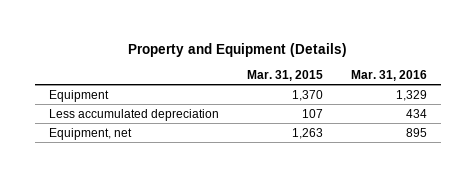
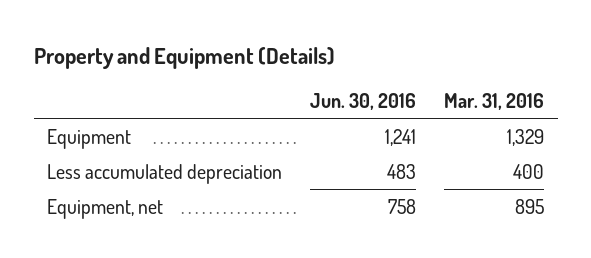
- | Mar. 31, 2015 | Mar. 31, 2016
+ | Jun. 30, 2016 | Mar. 31, 2016
- Less accumulated depreciation | 107 | 434
+ Less accumulated depreciation | 483 | 400

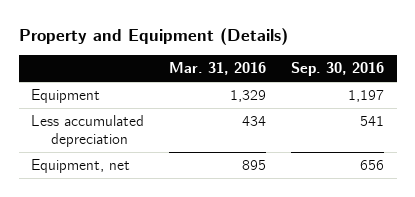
- | Jun. 30, 2016 | Mar. 31, 2016
+ | Mar. 31, 2016 | Sep. 30, 2016
- Less accumulated depreciation | 483 | 400
+ Less accumulated depreciation | 434 | 541

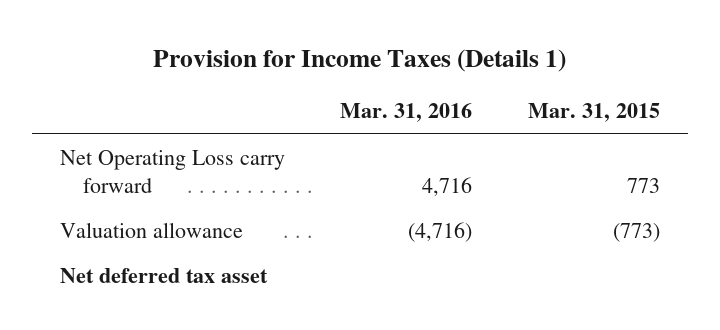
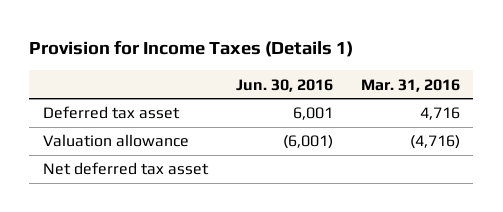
- | Mar. 31, 2016 | Mar. 31, 2015
+ | Jun. 30, 2016 | Mar. 31, 2016
- Net Operating Loss carry forward | 4,716 | 773
+ Deferred tax asset | 6,001 | 4,716

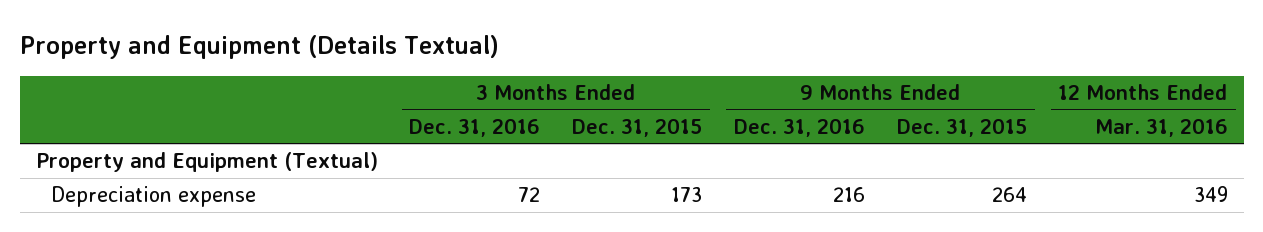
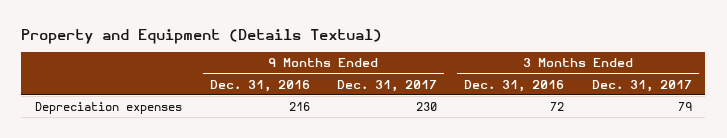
- | 3 Months Ended Dec. 31, 2016 | 3 Months Ended Dec. 31, 2015 | 9 Months Ended Dec. 31, 2016 | 9 Months Ended Dec. 31, 2015 | 12 Months Ended Mar. 31, 2016
+ | 9 Months Ended Dec. 31, 2016 | 9 Months Ended Dec. 31, 2017 | 3 Months Ended Dec. 31, 2016 | 3 Months Ended Dec. 31, 2017
- Property and Equipment (Textual)
- Depreciation expense | 72 | 173 | 216 | 264 | 349
+ Depreciation expenses | 216 | 230 | 72 | 79

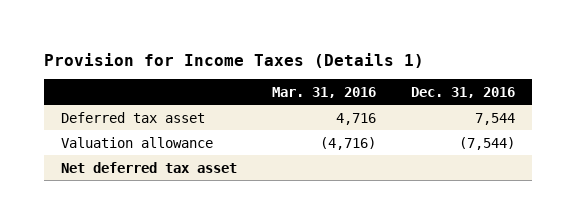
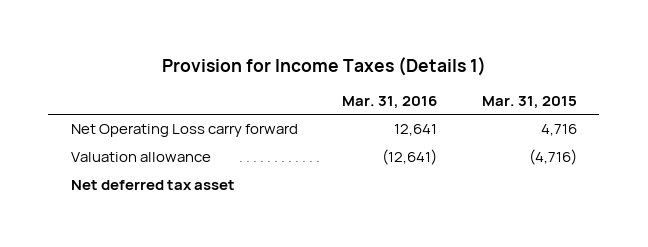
- | Mar. 31, 2016 | Dec. 31, 2016
+ | Mar. 31, 2016 | Mar. 31, 2015
- Deferred tax asset | 4,716 | 7,544
- Valuation allowance | (4,716) | (7,544)
+ Net Operating Loss carry forward | 12,641 | 4,716
+ Valuation allowance | (12,641) | (4,716)

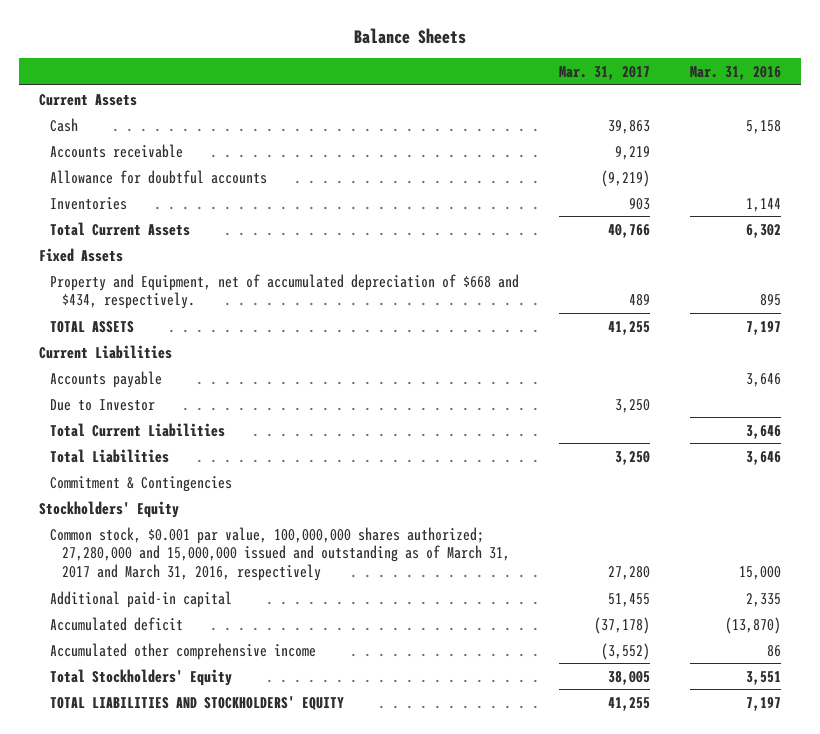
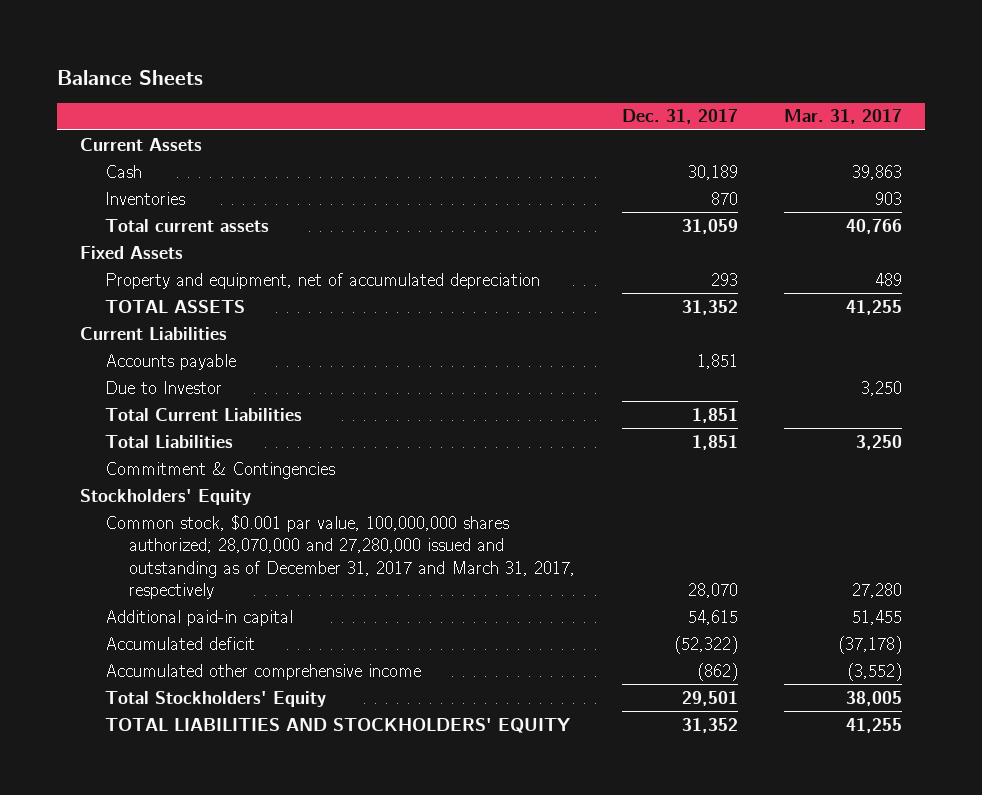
- | Mar. 31, 2017 | Mar. 31, 2016
+ | Dec. 31, 2017 | Mar. 31, 2017
- Accounts receivable | 9,219 |
- Allowance for doubtful accounts | (9,219) |
- Total Current Assets | 40,766 | 6,302
+ Total current assets | 31,059 | 40,766
- Property and Equipment, net of accumulated depreciation of $668 and $434, respectively. | 489 | 895
+ Property and equipment, net of accumulated depreciation | 293 | 489
- Common stock, $0.001 par value, 100,000,000 shares authorized; 27,280,000 and 15,000,000 issued and outstanding as of March 31, 2017 and March 31, 2016, respectively | 27,280 | 15,000
+ Common stock, $0.001 par value, 100,000,000 shares authorized; 28,070,000 and 27,280,000 issued and outstanding as of December 31, 2017 and March 31, 2017, respectively | 28,070 | 27,280

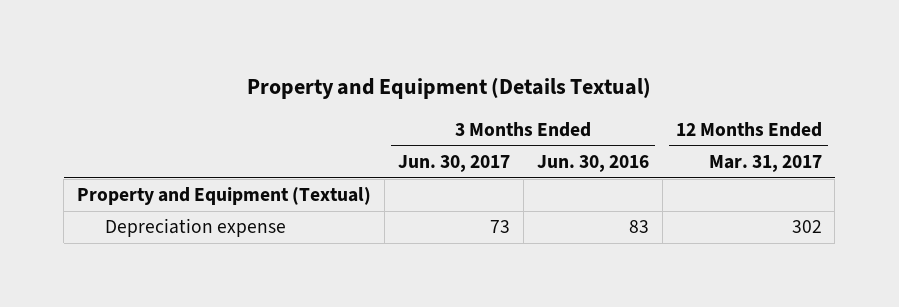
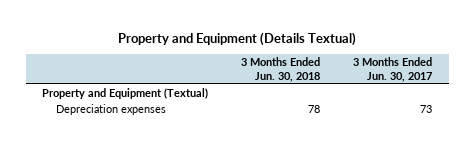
- | 3 Months Ended Jun. 30, 2017 | 3 Months Ended Jun. 30, 2016 | 12 Months Ended Mar. 31, 2017
+ | 3 Months Ended Jun. 30, 2018 | 3 Months Ended Jun. 30, 2017
- Depreciation expense | 73 | 83 | 302
+ Depreciation expenses | 78 | 73

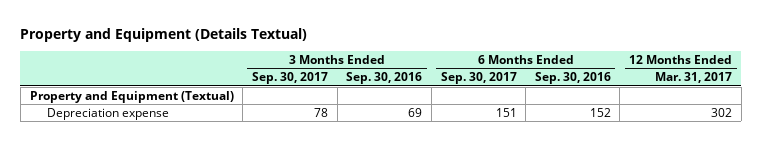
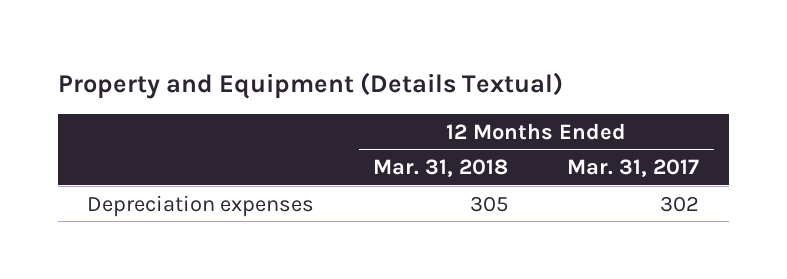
- | 3 Months Ended Sep. 30, 2017 | 3 Months Ended Sep. 30, 2016 | 6 Months Ended Sep. 30, 2017 | 6 Months Ended Sep. 30, 2016 | 12 Months Ended Mar. 31, 2017
+ | 12 Months Ended Mar. 31, 2018 | 12 Months Ended Mar. 31, 2017
- Property and Equipment (Textual)
- Depreciation expense | 78 | 69 | 151 | 152 | 302
+ Depreciation expenses | 305 | 302

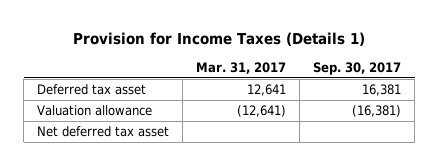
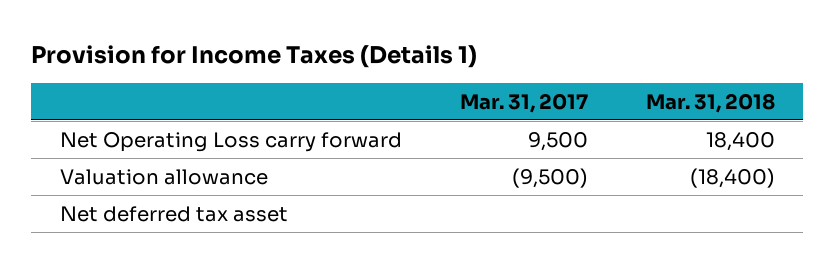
- | Mar. 31, 2017 | Sep. 30, 2017
+ | Mar. 31, 2017 | Mar. 31, 2018
- Deferred tax asset | 12,641 | 16,381
- Valuation allowance | (12,641) | (16,381)
+ Net Operating Loss carry forward | 9,500 | 18,400
+ Valuation allowance | (9,500) | (18,400)

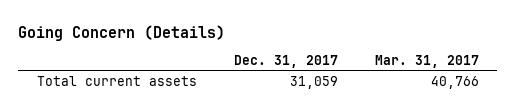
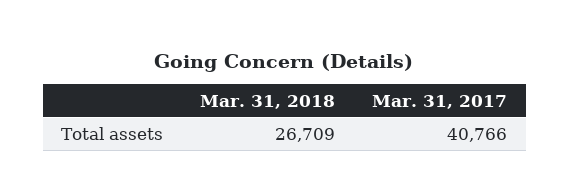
- | Dec. 31, 2017 | Mar. 31, 2017
+ | Mar. 31, 2018 | Mar. 31, 2017
- Total current assets | 31,059 | 40,766
+ Total assets | 26,709 | 40,766

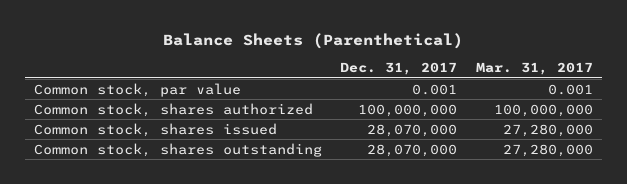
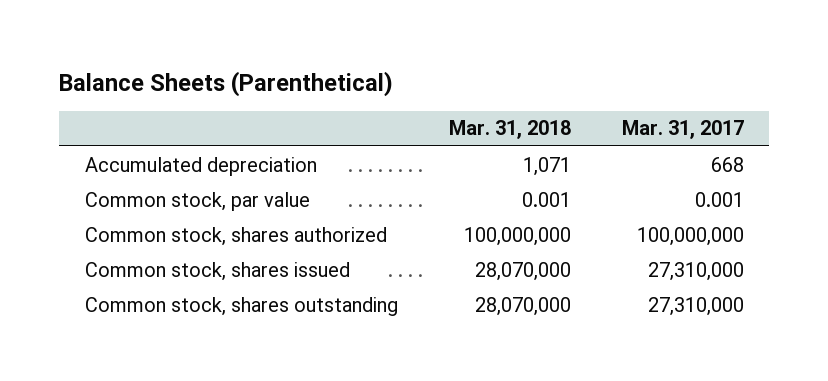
- | Dec. 31, 2017 | Mar. 31, 2017
+ | Mar. 31, 2018 | Mar. 31, 2017
+ Accumulated depreciation | 1,071 | 668
- Common stock, shares issued | 28,070,000 | 27,280,000
- Common stock, shares outstanding | 28,070,000 | 27,280,000
+ Common stock, shares issued | 28,070,000 | 27,310,000
+ Common stock, shares outstanding | 28,070,000 | 27,310,000

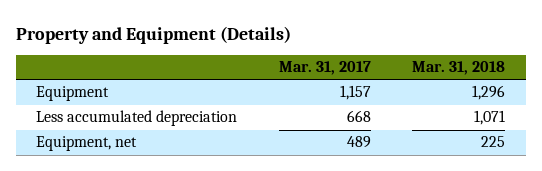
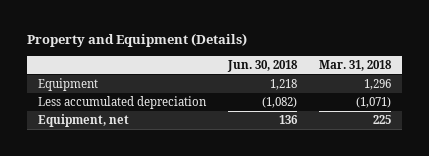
- | Mar. 31, 2017 | Mar. 31, 2018
+ | Jun. 30, 2018 | Mar. 31, 2018
- Less accumulated depreciation | 668 | 1,071
+ Less accumulated depreciation | (1,082) | (1,071)

